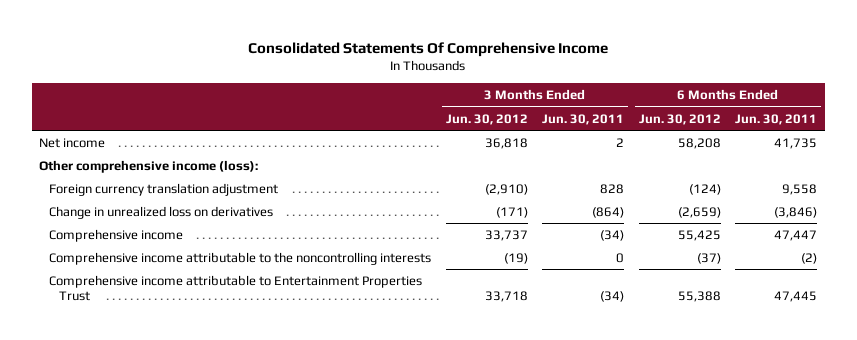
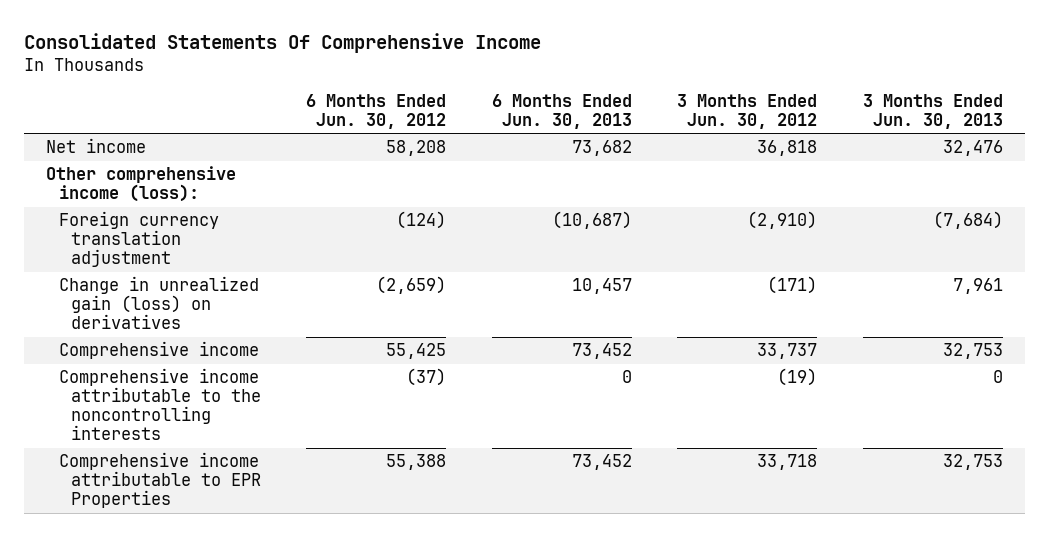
- | 3 Months Ended Jun. 30, 2012 | 3 Months Ended Jun. 30, 2011 | 6 Months Ended Jun. 30, 2012 | 6 Months Ended Jun. 30, 2011
+ | 6 Months Ended Jun. 30, 2012 | 6 Months Ended Jun. 30, 2013 | 3 Months Ended Jun. 30, 2012 | 3 Months Ended Jun. 30, 2013
- Change in unrealized loss on derivatives | (171) | (864) | (2,659) | (3,846)
+ Change in unrealized gain (loss) on derivatives | (2,659) | 10,457 | (171) | 7,961
- Comprehensive income attributable to Entertainment Properties Trust | 33,718 | (34) | 55,388 | 47,445
+ Comprehensive income attributable to EPR Properties | 55,388 | 73,452 | 33,718 | 32,753

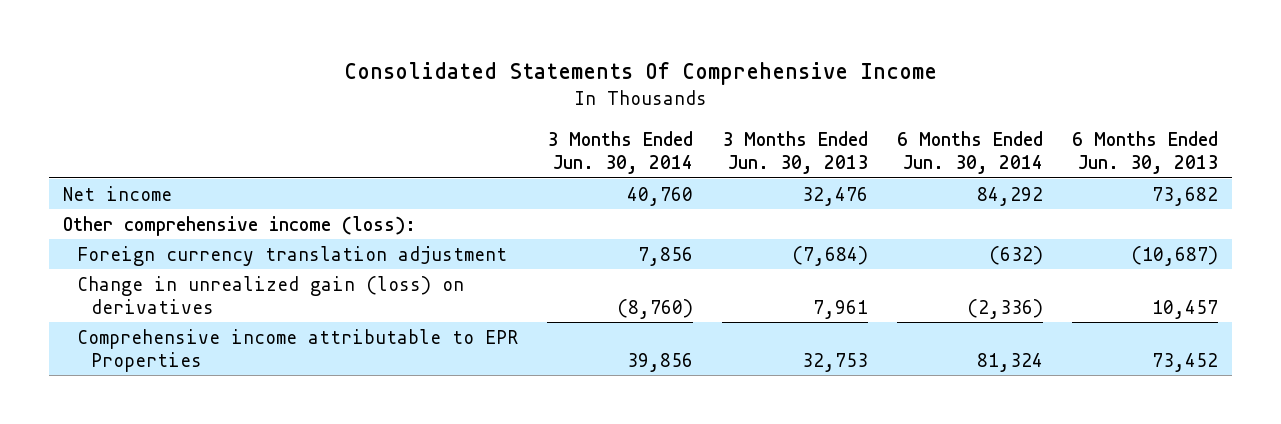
- | 6 Months Ended Jun. 30, 2012 | 6 Months Ended Jun. 30, 2013 | 3 Months Ended Jun. 30, 2012 | 3 Months Ended Jun. 30, 2013
+ | 3 Months Ended Jun. 30, 2014 | 3 Months Ended Jun. 30, 2013 | 6 Months Ended Jun. 30, 2014 | 6 Months Ended Jun. 30, 2013
- Comprehensive income | 55,425 | 73,452 | 33,737 | 32,753
- Comprehensive income attributable to the noncontrolling interests | (37) | 0 | (19) | 0

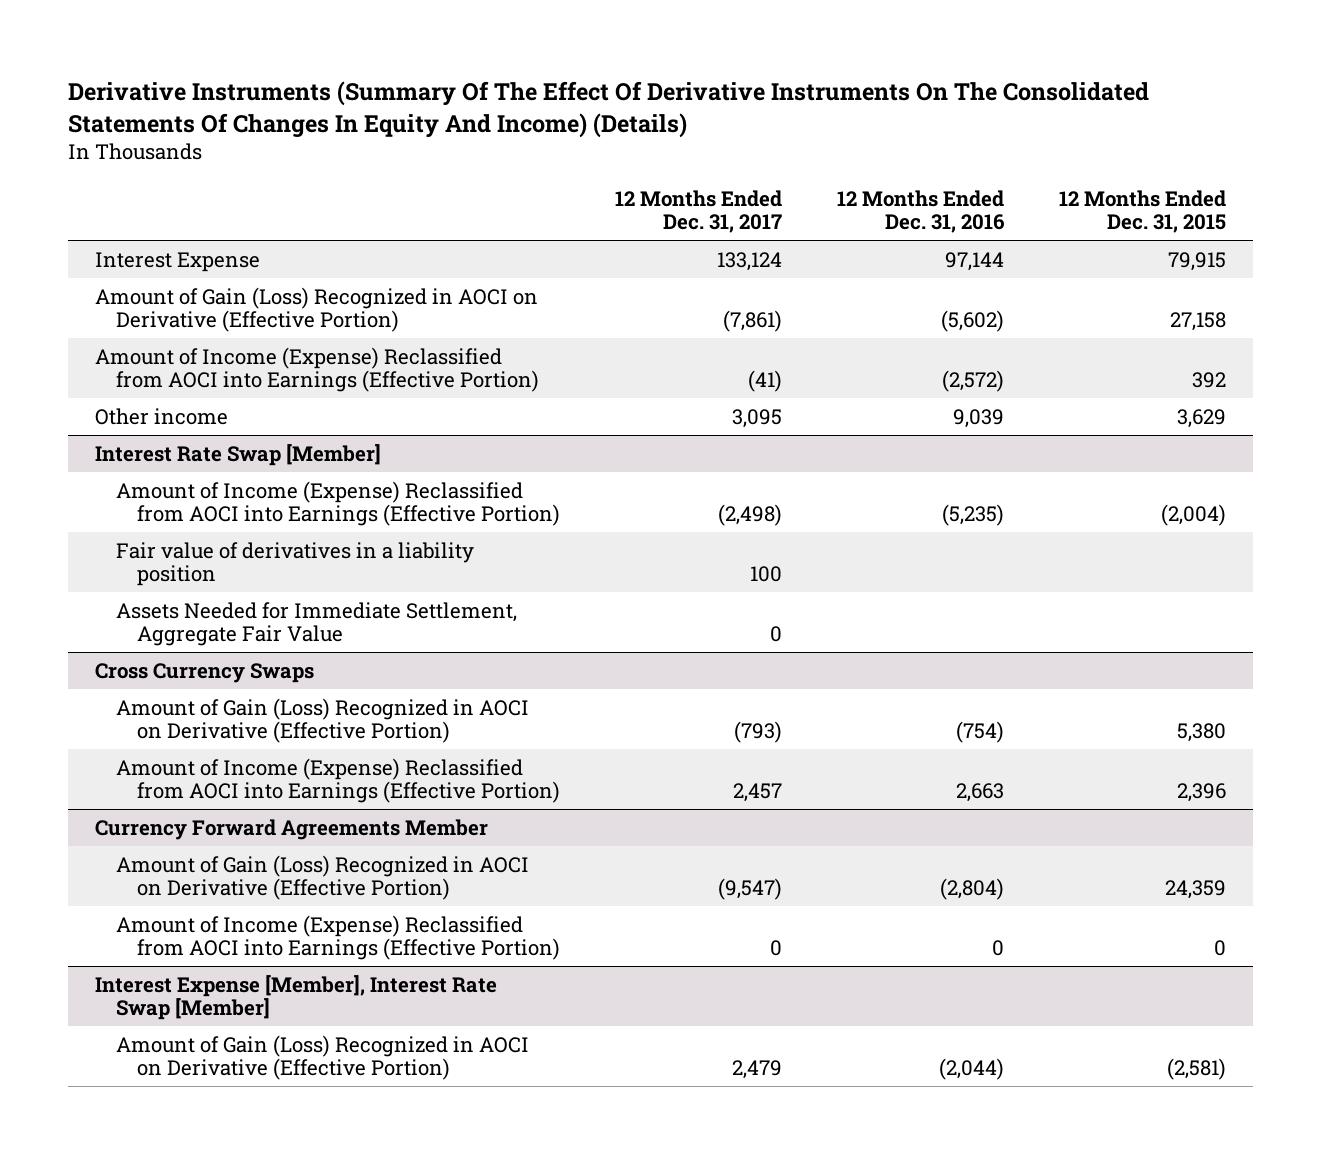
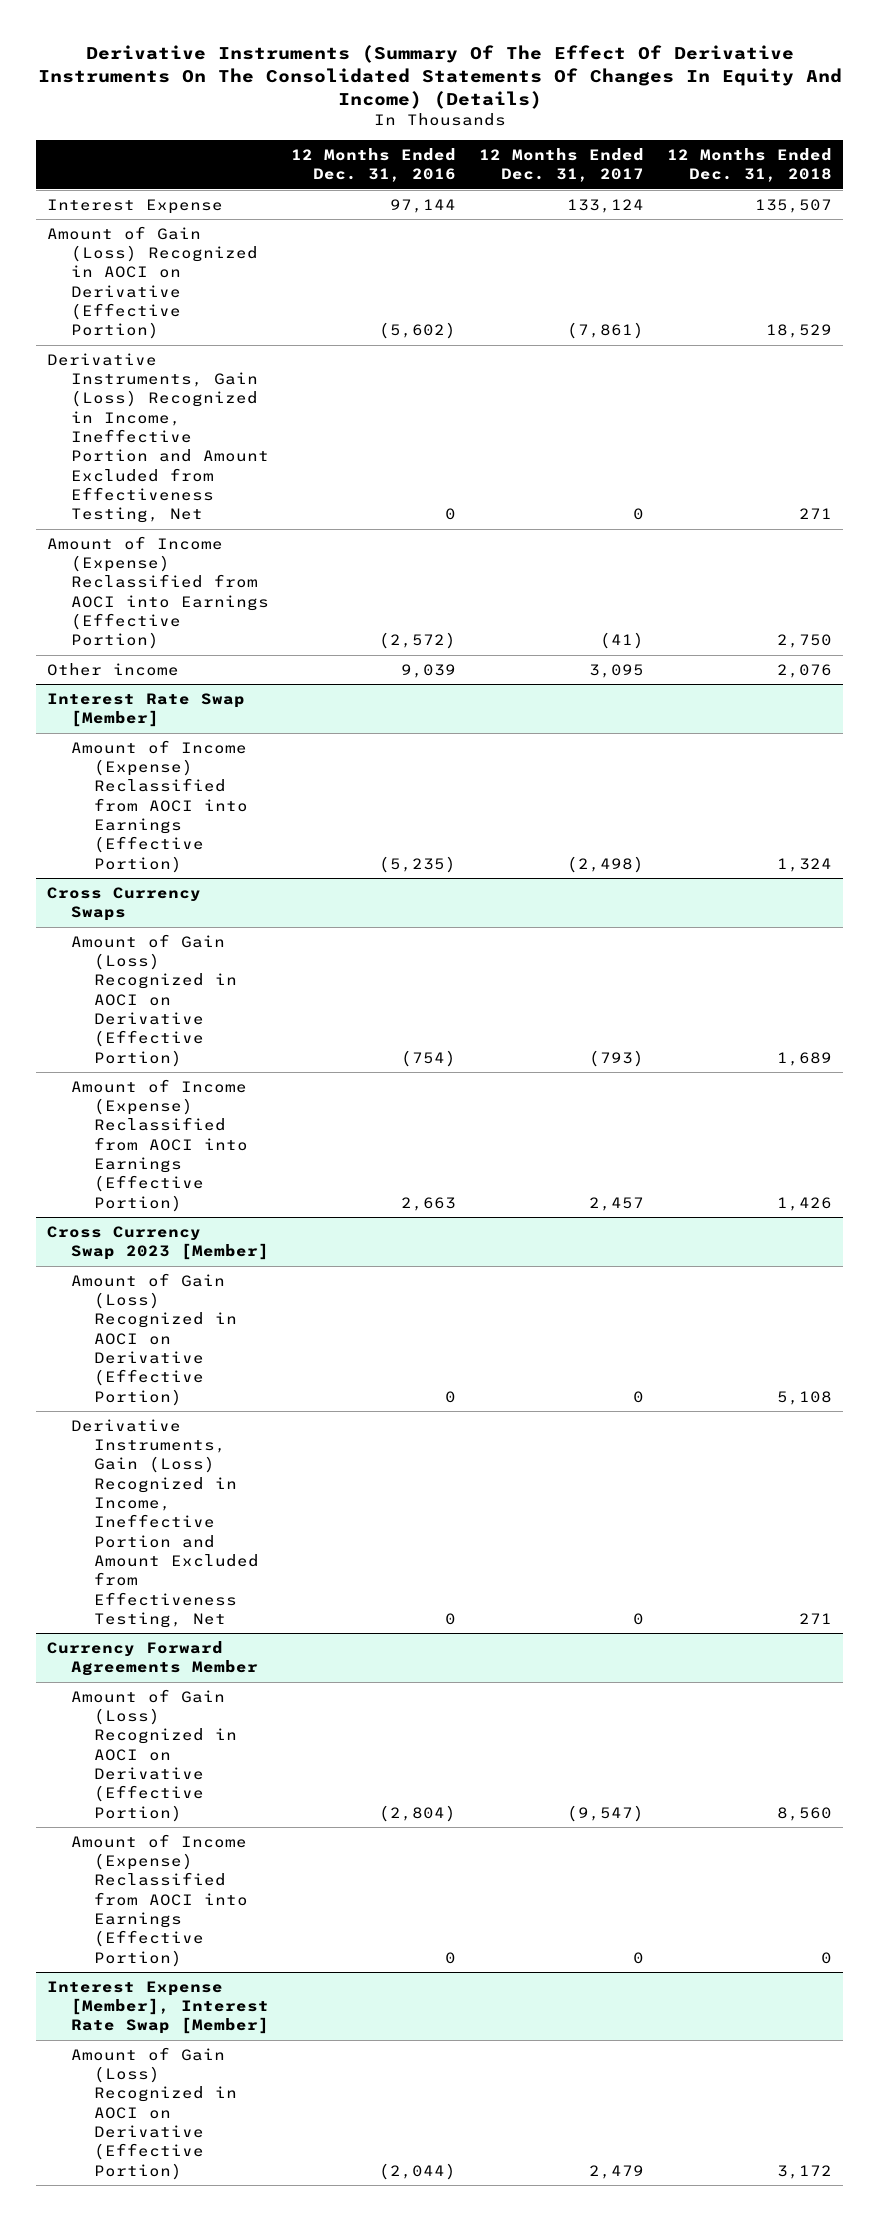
- | 12 Months Ended Dec. 31, 2017 | 12 Months Ended Dec. 31, 2016 | 12 Months Ended Dec. 31, 2015
+ | 12 Months Ended Dec. 31, 2016 | 12 Months Ended Dec. 31, 2017 | 12 Months Ended Dec. 31, 2018
+ Derivative Instruments, Gain (Loss) Recognized in Income, Ineffective Portion and Amount Excluded from Effectiveness Testing, Net | 0 | 0 | 271
@ Interest Rate Swap [Member]
- Fair value of derivatives in a liability position | 100 | |
- Assets Needed for Immediate Settlement, Aggregate Fair Value | 0 | |
+ Cross Currency Swap 2023 [Member]
+ Amount of Gain (Loss) Recognized in AOCI on Derivative (Effective Portion) | 0 | 0 | 5,108
+ Derivative Instruments, Gain (Loss) Recognized in Income, Ineffective Portion and Amount Excluded from Effectiveness Testing, Net | 0 | 0 | 271

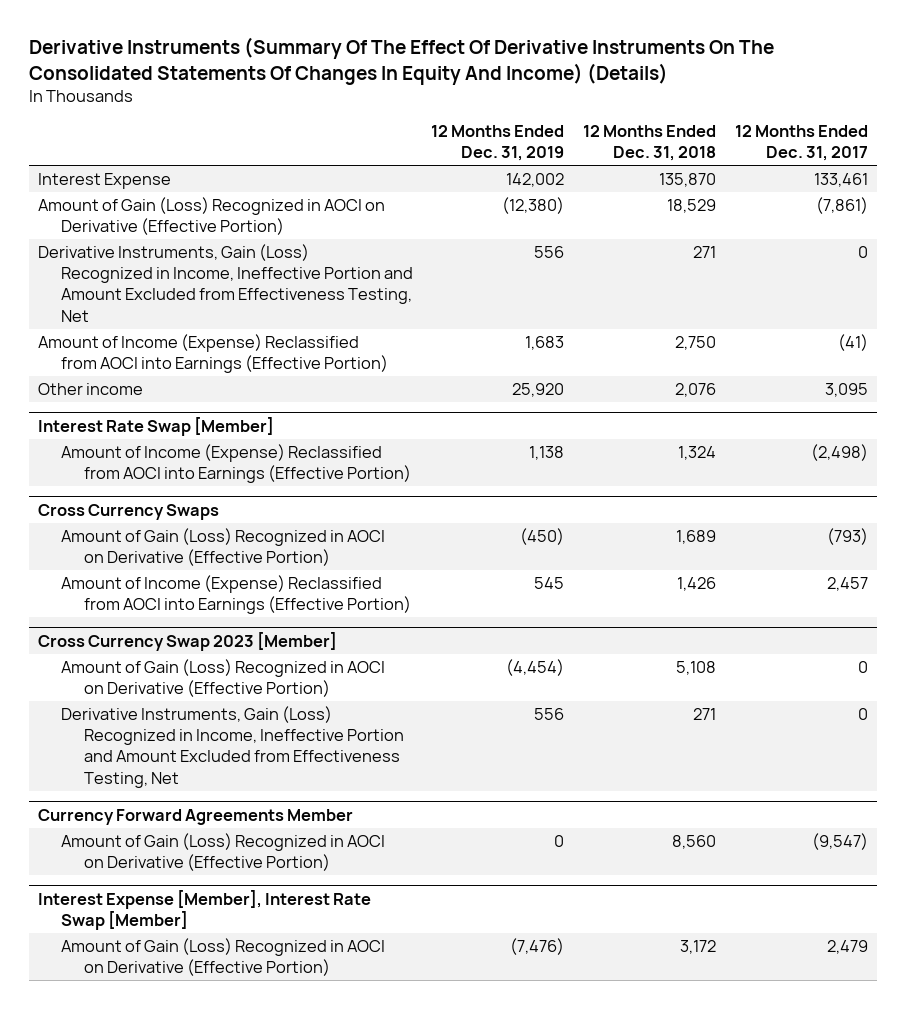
- | 12 Months Ended Dec. 31, 2016 | 12 Months Ended Dec. 31, 2017 | 12 Months Ended Dec. 31, 2018
+ | 12 Months Ended Dec. 31, 2019 | 12 Months Ended Dec. 31, 2018 | 12 Months Ended Dec. 31, 2017
- Interest Expense | 97,144 | 133,124 | 135,507
+ Interest Expense | 142,002 | 135,870 | 133,461
@ Currency Forward Agreements Member
- Amount of Income (Expense) Reclassified from AOCI into Earnings (Effective Portion) | 0 | 0 | 0

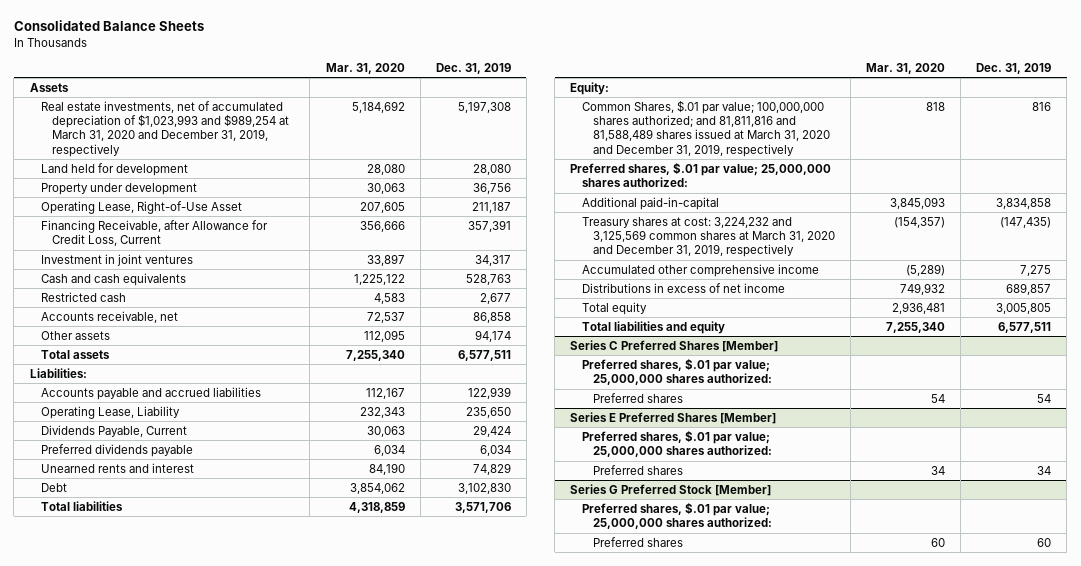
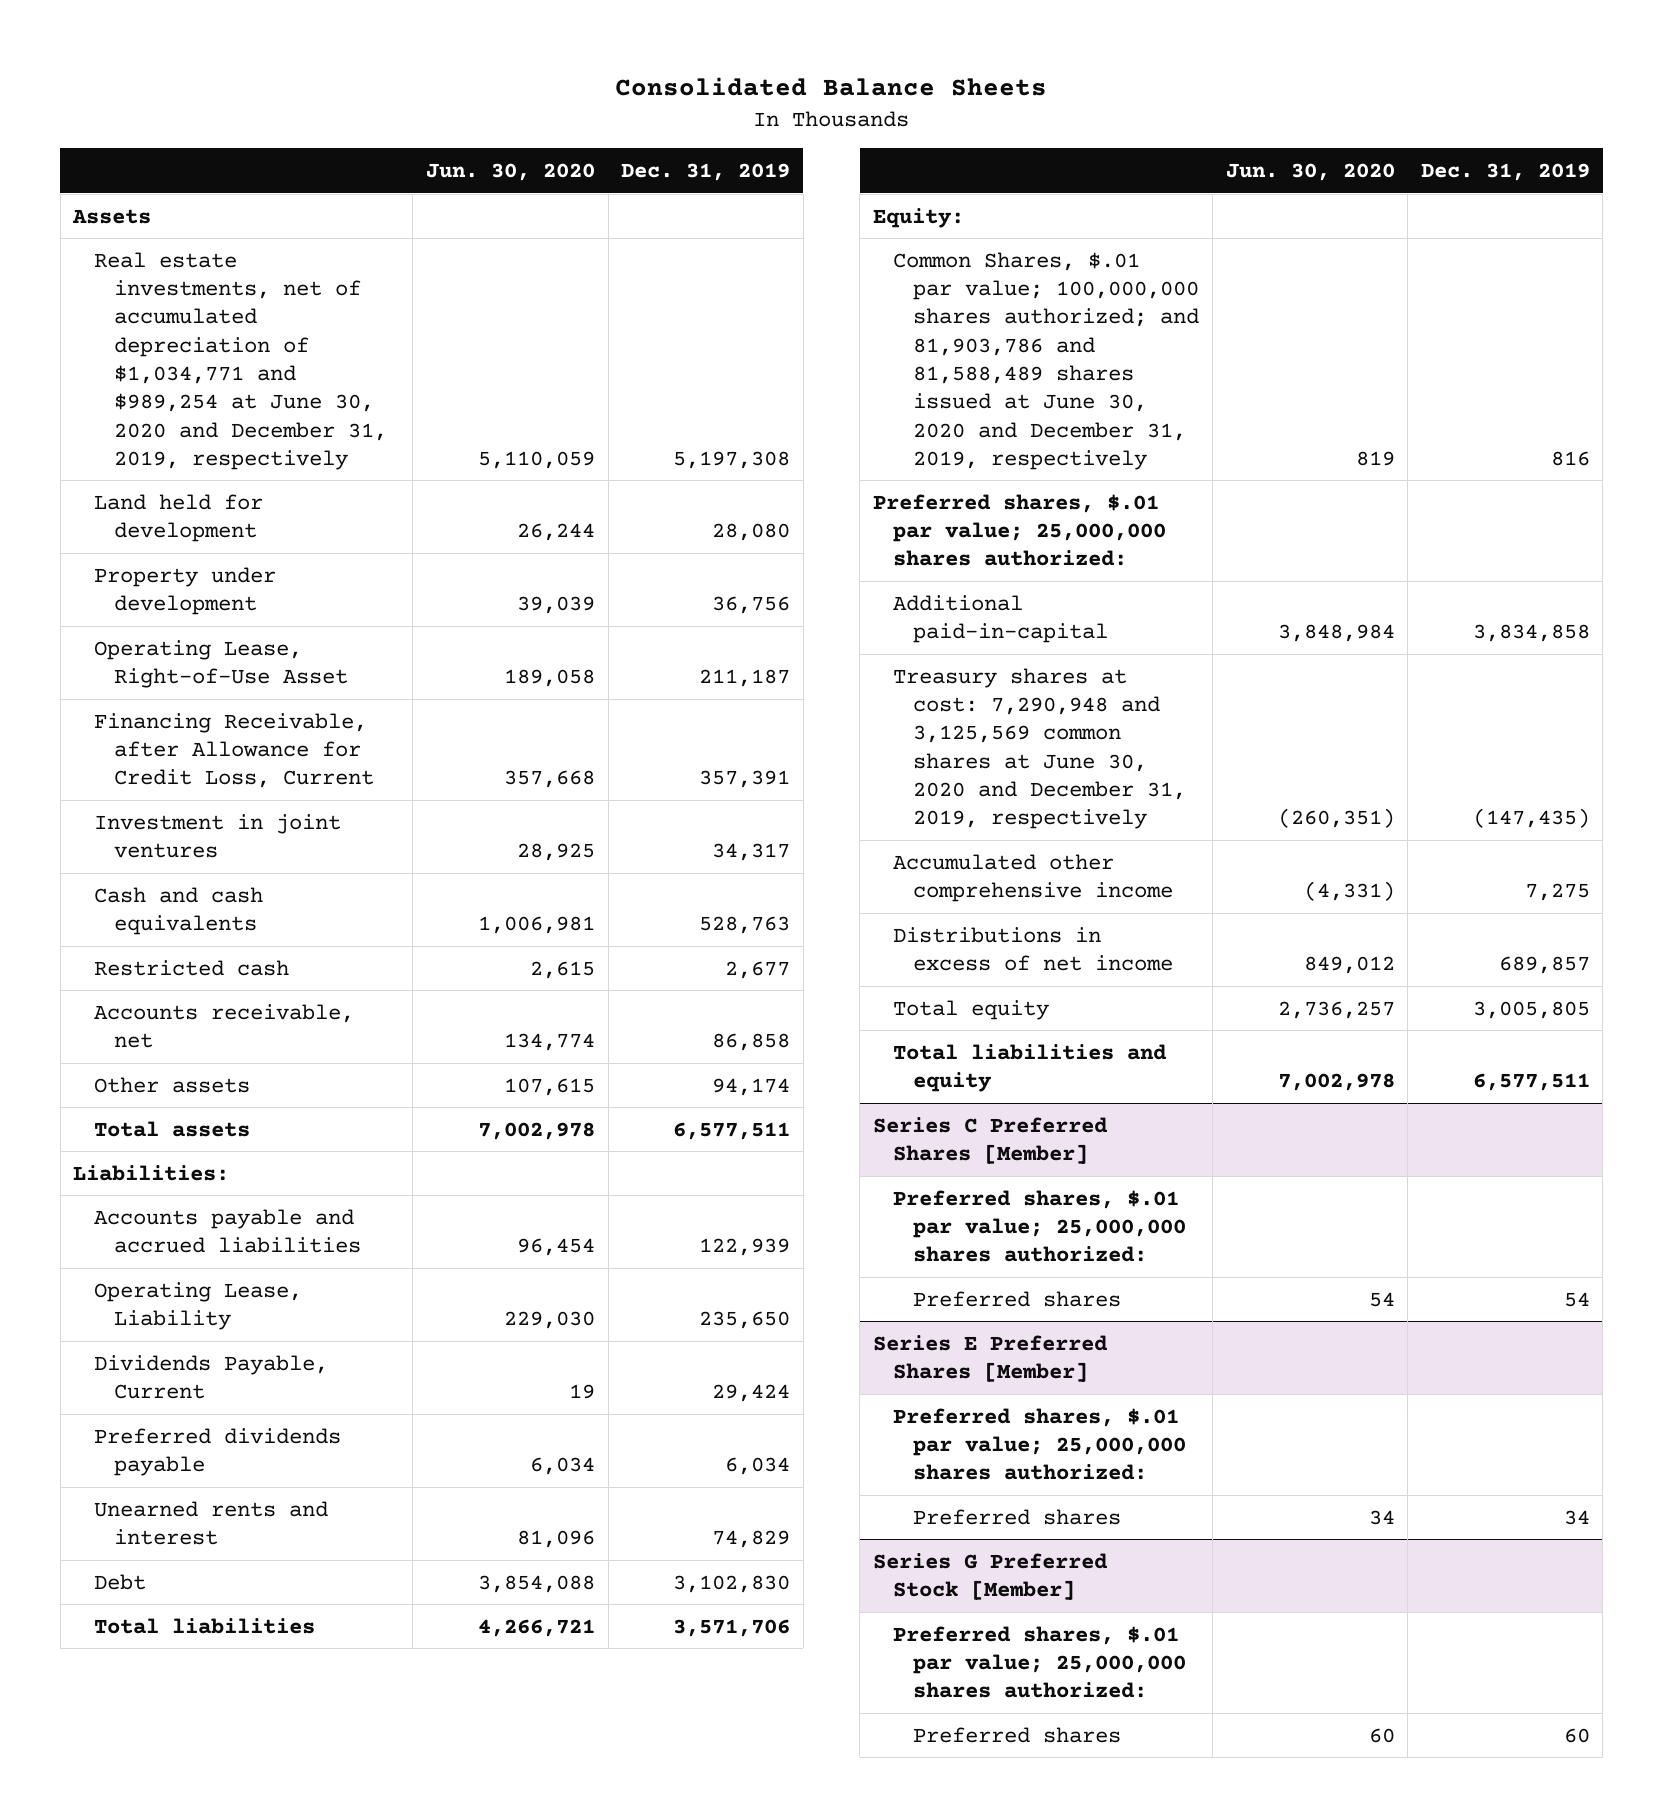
- | Mar. 31, 2020 | Dec. 31, 2019
+ | Jun. 30, 2020 | Dec. 31, 2019
- Real estate investments, net of accumulated depreciation of $1,023,993 and $989,254 at March 31, 2020 and December 31, 2019, respectively | 5,184,692 | 5,197,308
+ Real estate investments, net of accumulated depreciation of $1,034,771 and $989,254 at June 30, 2020 and December 31, 2019, respectively | 5,110,059 | 5,197,308
- Common Shares, $.01 par value; 100,000,000 shares authorized; and 81,811,816 and 81,588,489 shares issued at March 31, 2020 and December 31, 2019, respectively | 818 | 816
+ Common Shares, $.01 par value; 100,000,000 shares authorized; and 81,903,786 and 81,588,489 shares issued at June 30, 2020 and December 31, 2019, respectively | 819 | 816
- Treasury shares at cost: 3,224,232 and 3,125,569 common shares at March 31, 2020 and December 31, 2019, respectively | (154,357) | (147,435)
+ Treasury shares at cost: 7,290,948 and 3,125,569 common shares at June 30, 2020 and December 31, 2019, respectively | (260,351) | (147,435)

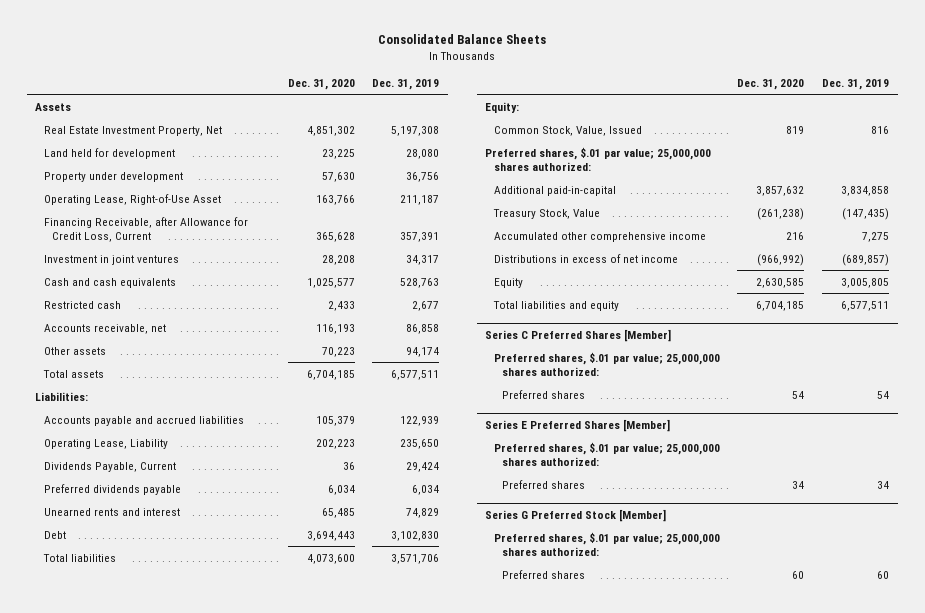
- | Jun. 30, 2020 | Dec. 31, 2019
+ | Dec. 31, 2020 | Dec. 31, 2019
- Real estate investments, net of accumulated depreciation of $1,034,771 and $989,254 at June 30, 2020 and December 31, 2019, respectively | 5,110,059 | 5,197,308
+ Real Estate Investment Property, Net | 4,851,302 | 5,197,308
- Common Shares, $.01 par value; 100,000,000 shares authorized; and 81,903,786 and 81,588,489 shares issued at June 30, 2020 and December 31, 2019, respectively | 819 | 816
+ Common Stock, Value, Issued | 819 | 816
- Treasury shares at cost: 7,290,948 and 3,125,569 common shares at June 30, 2020 and December 31, 2019, respectively | (260,351) | (147,435)
+ Treasury Stock, Value | (261,238) | (147,435)
- Distributions in excess of net income | 849,012 | 689,857
- Total equity | 2,736,257 | 3,005,805
+ Distributions in excess of net income | (966,992) | (689,857)
+ Equity | 2,630,585 | 3,005,805

